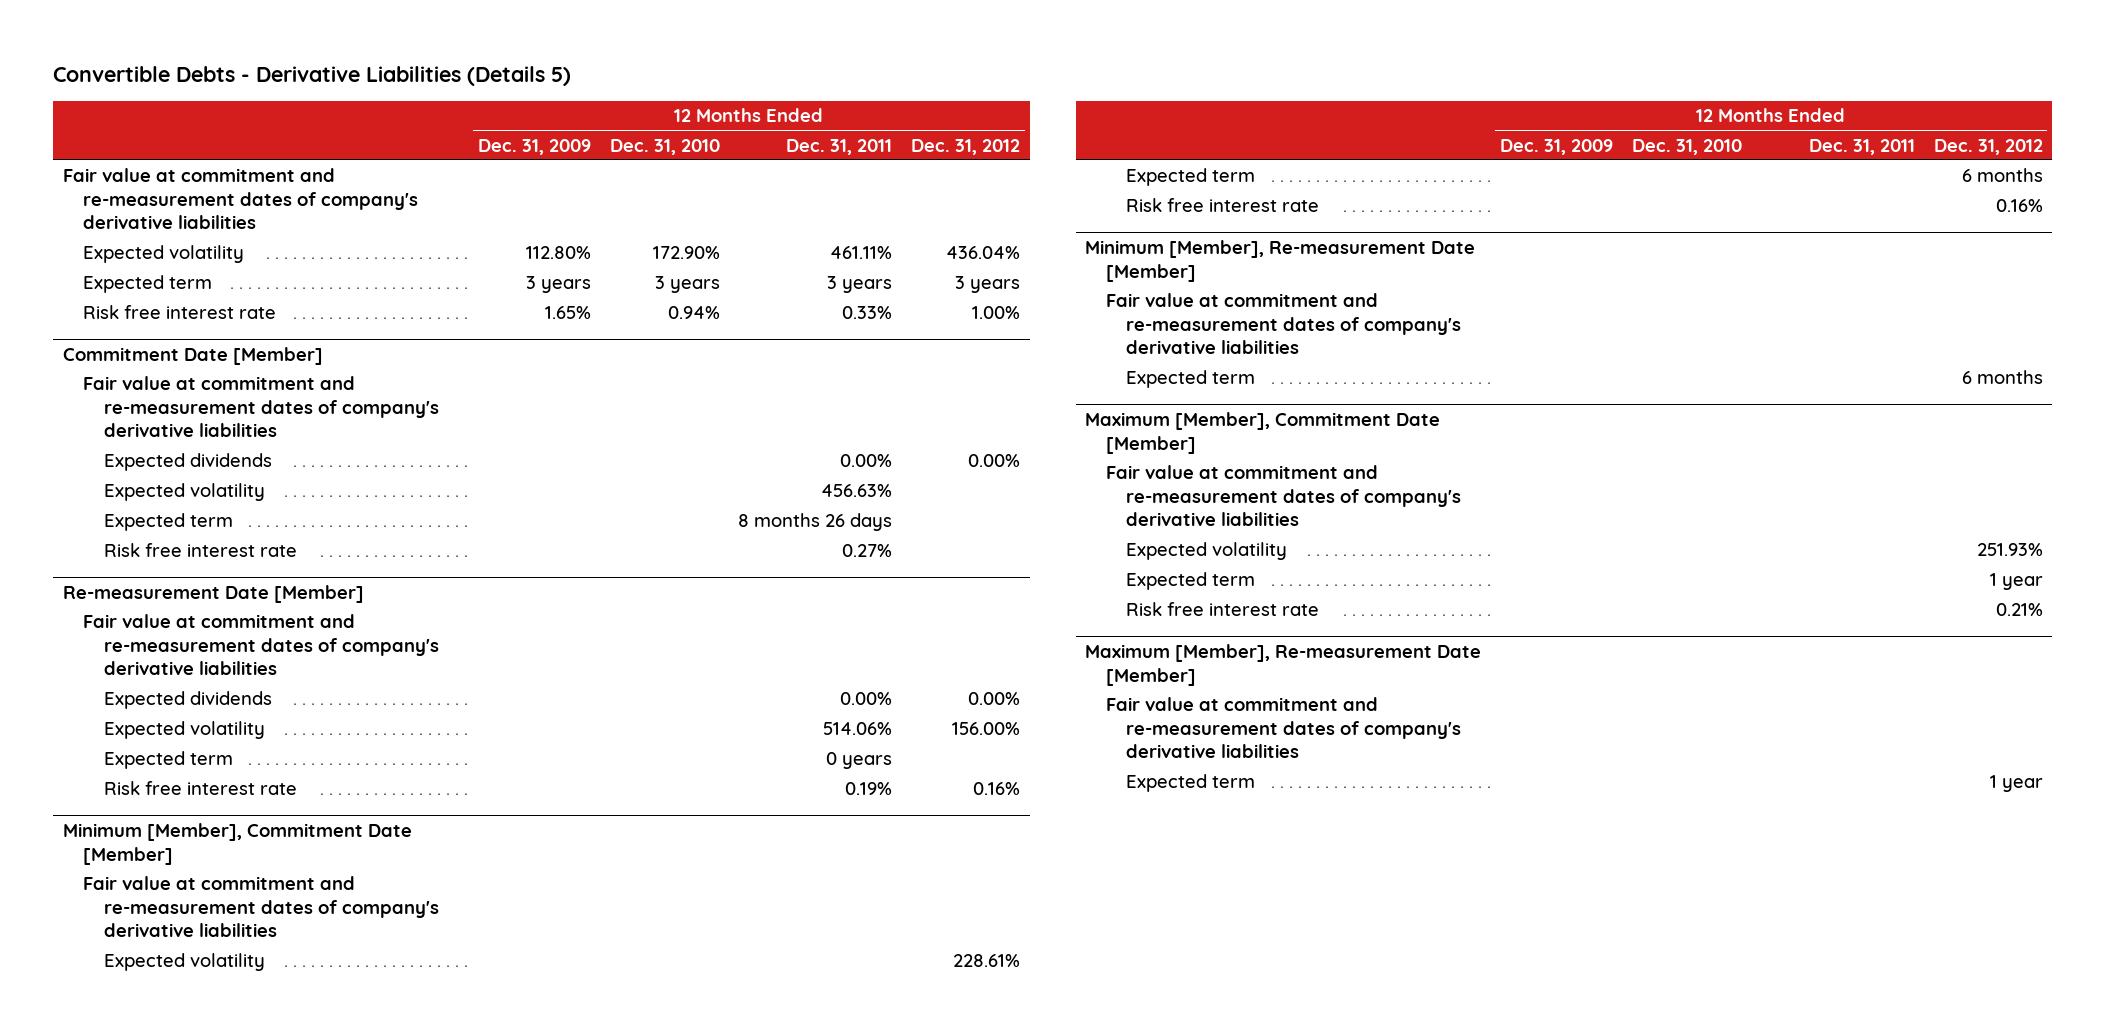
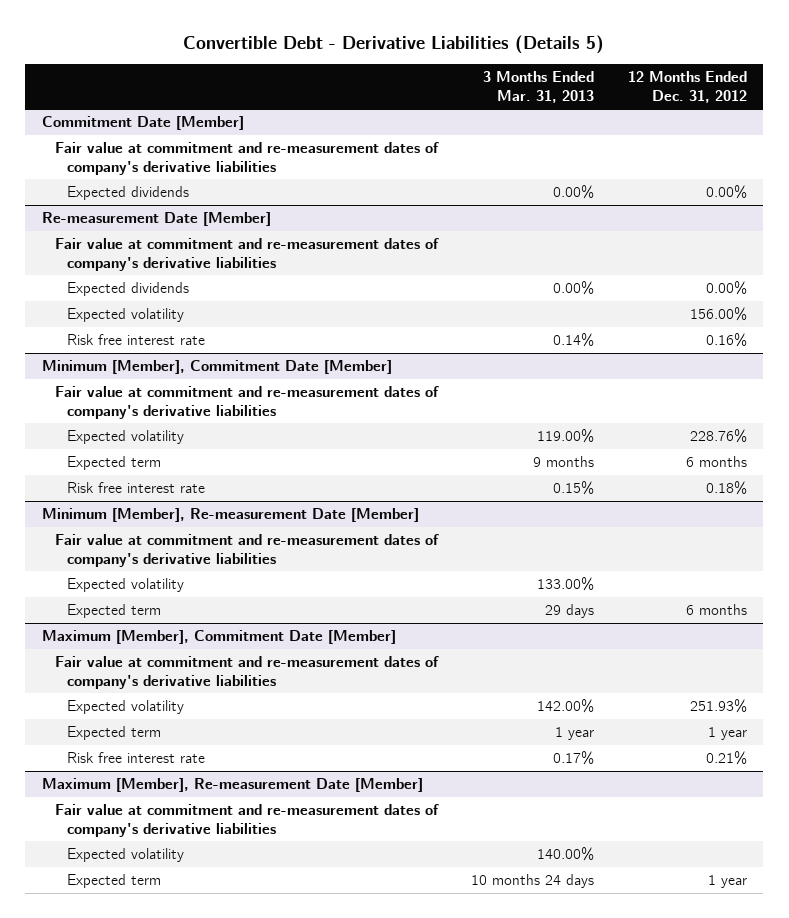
- Convertible Debts - Derivative Liabilities (Details 5)
+ Convertible Debt - Derivative Liabilities (Details 5)
- | 12 Months Ended Dec. 31, 2009 | 12 Months Ended Dec. 31, 2010 | 12 Months Ended Dec. 31, 2011 | 12 Months Ended Dec. 31, 2012
+ | 3 Months Ended Mar. 31, 2013 | 12 Months Ended Dec. 31, 2012
- Fair value at commitment and re-measurement dates of company's derivative liabilities
- Expected volatility | 112.80% | 172.90% | 461.11% | 436.04%
- Expected term | 3 years | 3 years | 3 years | 3 years
- Risk free interest rate | 1.65% | 0.94% | 0.33% | 1.00%
@ Commitment Date [Member]
- Expected volatility | | | 456.63% |
- Expected term | | | 8 months 26 days |
- Risk free interest rate | | | 0.27% |
@ Re-measurement Date [Member]
- Expected term | | | 0 years |
@ Minimum [Member], Commitment Date [Member]
- Expected volatility | | | | 228.61%
+ Expected volatility | 119.00% | 228.76%
- Risk free interest rate | | | | 0.16%
+ Risk free interest rate | 0.15% | 0.18%
@ Minimum [Member], Re-measurement Date [Member]
+ Expected volatility | 133.00% |
@ Maximum [Member], Re-measurement Date [Member]
+ Expected volatility | 140.00% |

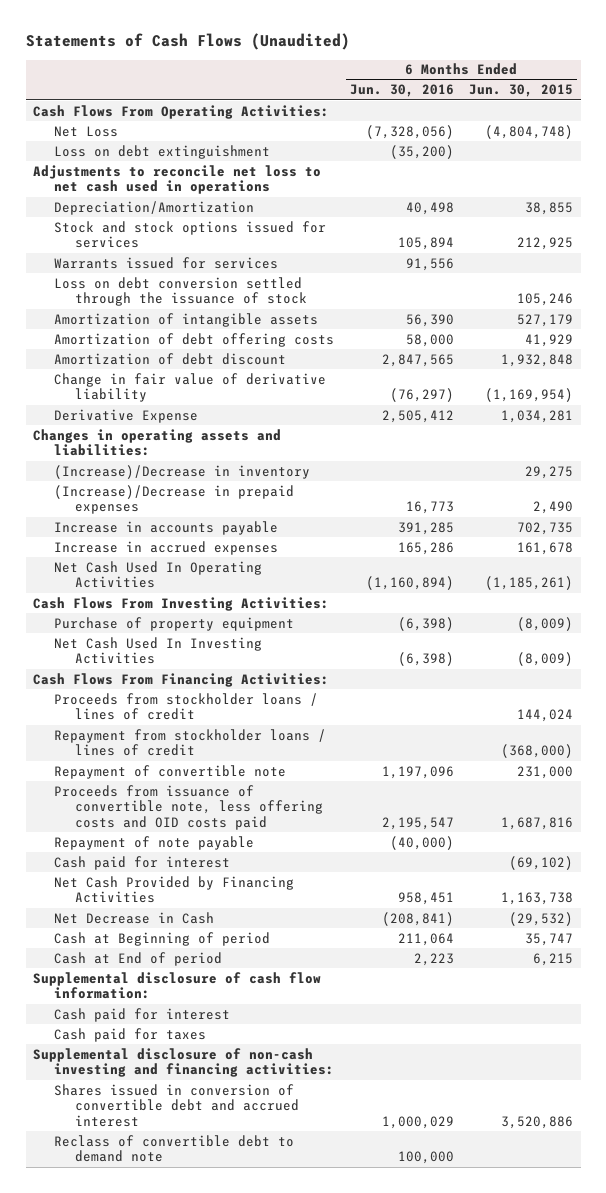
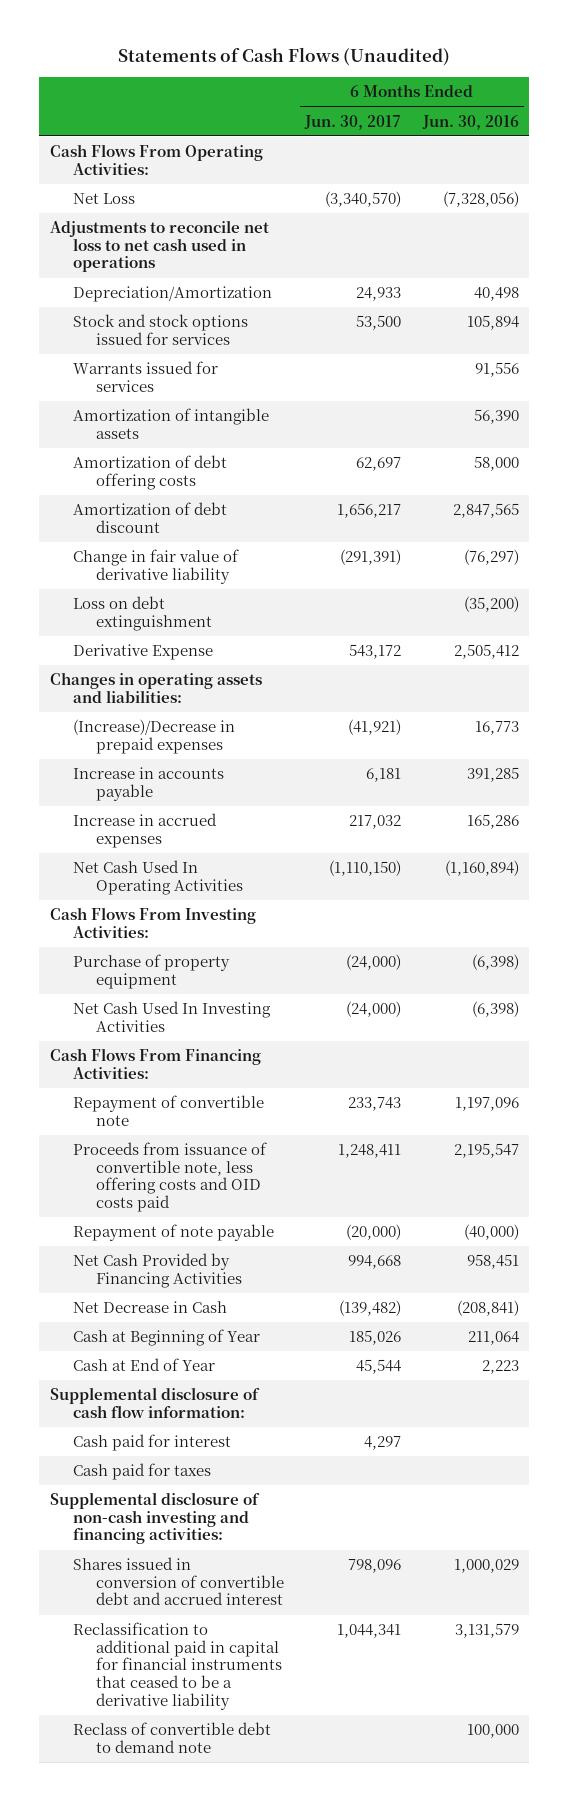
- | 6 Months Ended Jun. 30, 2016 | 6 Months Ended Jun. 30, 2015
+ | 6 Months Ended Jun. 30, 2017 | 6 Months Ended Jun. 30, 2016
- Loss on debt conversion settled through the issuance of stock | | 105,246
moved down: Loss on debt extinguishment | | (35,200)
- (Increase)/Decrease in inventory | | 29,275
- Proceeds from stockholder loans / lines of credit | | 144,024
- Repayment from stockholder loans / lines of credit | | (368,000)
- Cash paid for interest | | (69,102)
- Cash at Beginning of period | 211,064 | 35,747
- Cash at End of period | 2,223 | 6,215
+ Cash at Beginning of Year | 185,026 | 211,064
+ Cash at End of Year | 45,544 | 2,223
+ Reclassification to additional paid in capital for financial instruments that ceased to be a derivative liability | 1,044,341 | 3,131,579

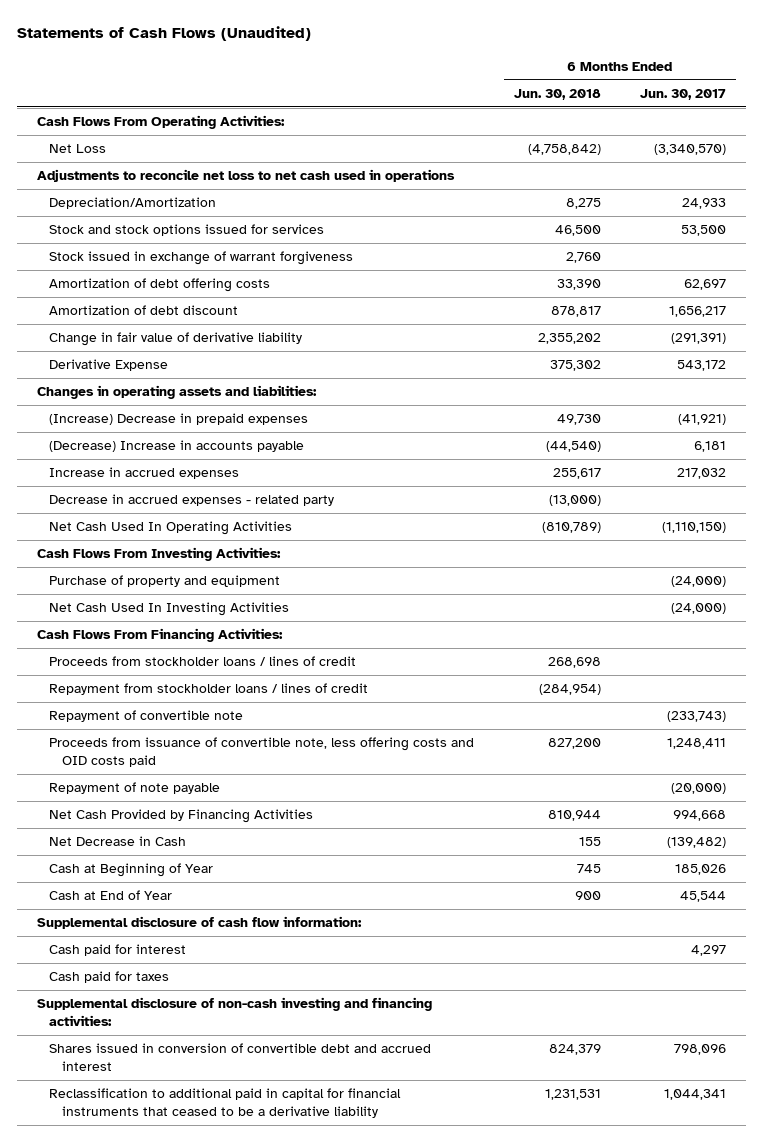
- | 6 Months Ended Jun. 30, 2017 | 6 Months Ended Jun. 30, 2016
+ | 6 Months Ended Jun. 30, 2018 | 6 Months Ended Jun. 30, 2017
- Warrants issued for services | | 91,556
- Amortization of intangible assets | | 56,390
+ Stock issued in exchange of warrant forgiveness | 2,760 |
- Loss on debt extinguishment | | (35,200)
- (Increase)/Decrease in prepaid expenses | (41,921) | 16,773
- Increase in accounts payable | 6,181 | 391,285
+ (Increase) Decrease in prepaid expenses | 49,730 | (41,921)
+ (Decrease) Increase in accounts payable | (44,540) | 6,181
+ Decrease in accrued expenses - related party | (13,000) |
- Purchase of property equipment | (24,000) | (6,398)
+ Purchase of property and equipment | | (24,000)
- Repayment of convertible note | 233,743 | 1,197,096
+ Proceeds from stockholder loans / lines of credit | 268,698 |
+ Repayment from stockholder loans / lines of credit | (284,954) |
+ Repayment of convertible note | | (233,743)
- Reclass of convertible debt to demand note | | 100,000

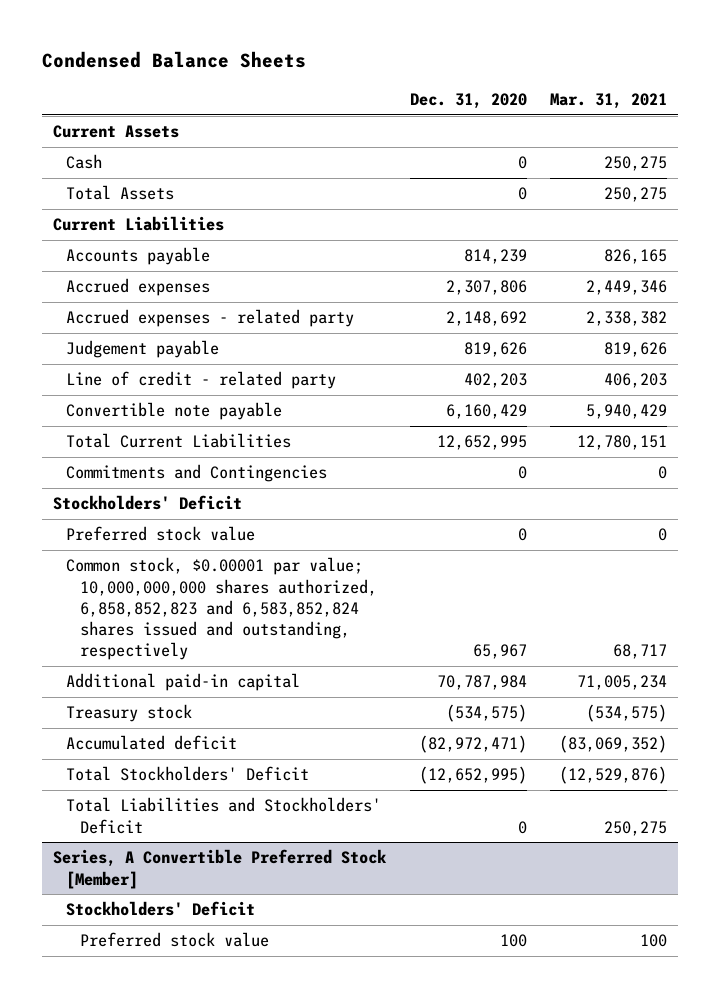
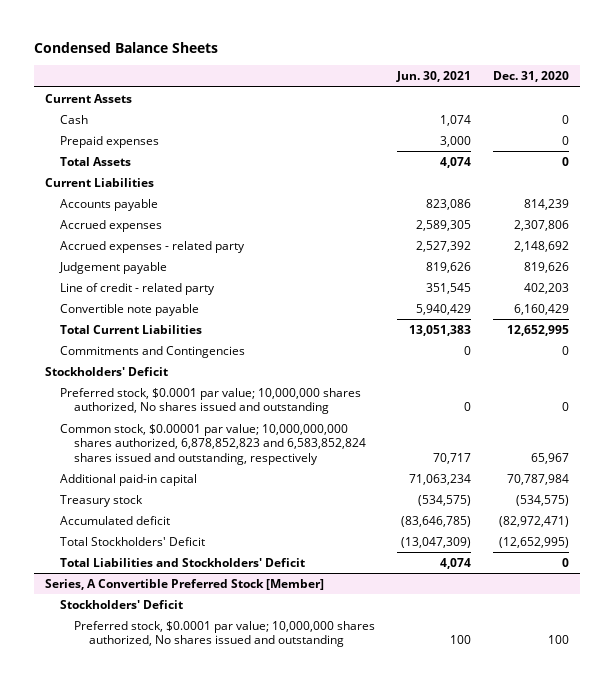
- | Dec. 31, 2020 | Mar. 31, 2021
+ | Jun. 30, 2021 | Dec. 31, 2020
+ Prepaid expenses | 3,000 | 0
- Preferred stock value | 0 | 0
- Common stock, $0.00001 par value; 10,000,000,000 shares authorized, 6,858,852,823 and 6,583,852,824 shares issued and outstanding, respectively | 65,967 | 68,717
+ Preferred stock, $0.0001 par value; 10,000,000 shares authorized, No shares issued and outstanding | 0 | 0
+ Common stock, $0.00001 par value; 10,000,000,000 shares authorized, 6,878,852,823 and 6,583,852,824 shares issued and outstanding, respectively | 70,717 | 65,967
@ Series, A Convertible Preferred Stock [Member]
- Preferred stock value | 100 | 100
+ Preferred stock, $0.0001 par value; 10,000,000 shares authorized, No shares issued and outstanding | 100 | 100

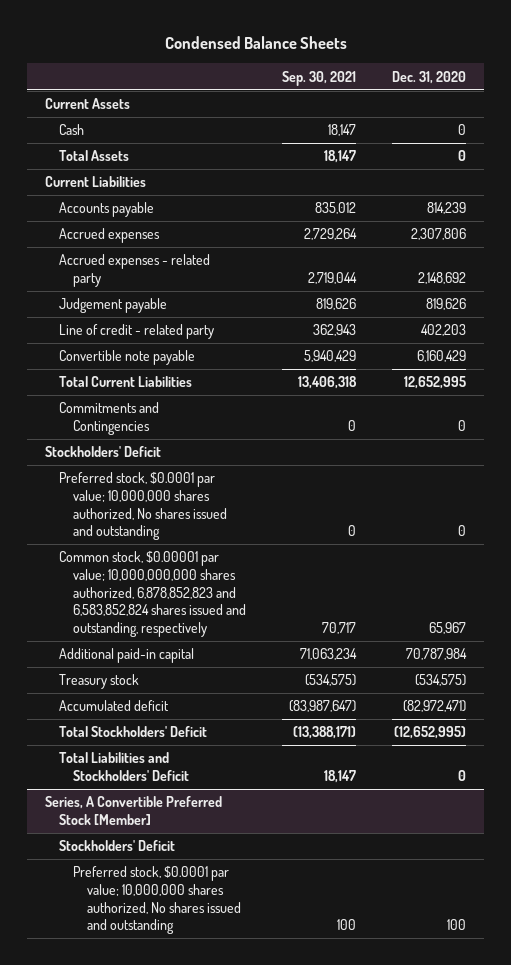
- | Jun. 30, 2021 | Dec. 31, 2020
+ | Sep. 30, 2021 | Dec. 31, 2020
- Prepaid expenses | 3,000 | 0

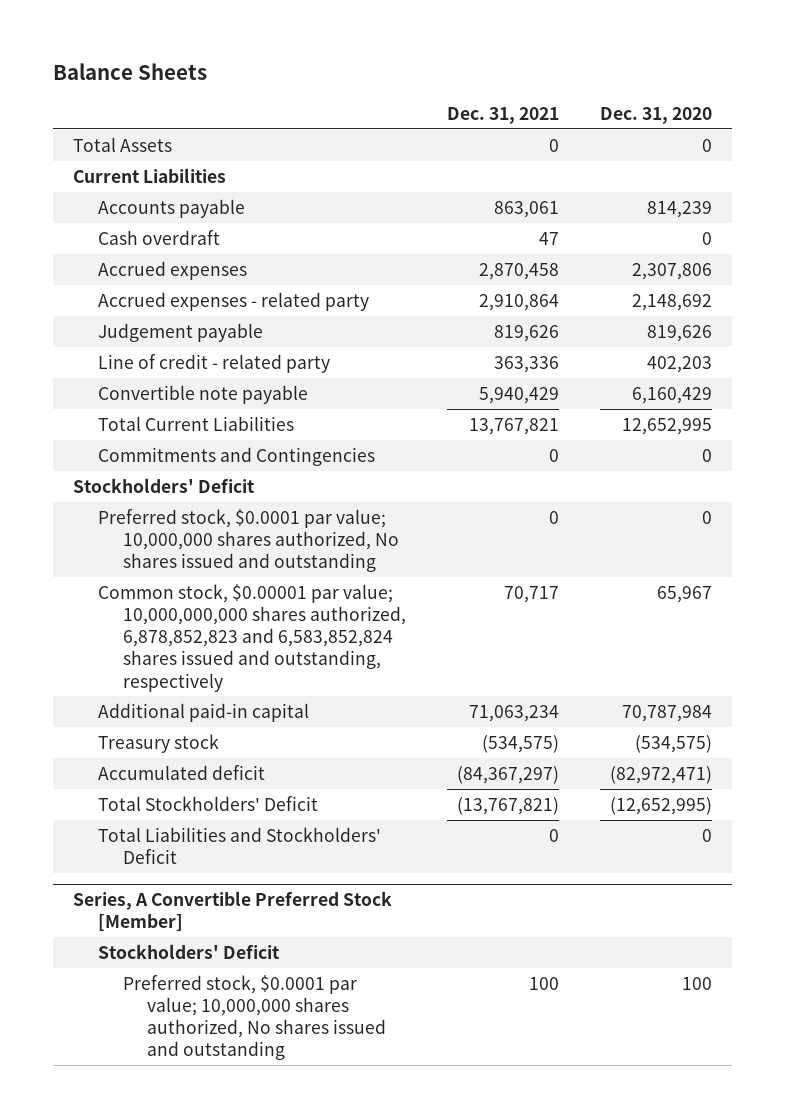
- Condensed Balance Sheets
+ Balance Sheets
- | Sep. 30, 2021 | Dec. 31, 2020
+ | Dec. 31, 2021 | Dec. 31, 2020
- Current Assets
- Cash | 18,147 | 0
+ Cash overdraft | 47 | 0

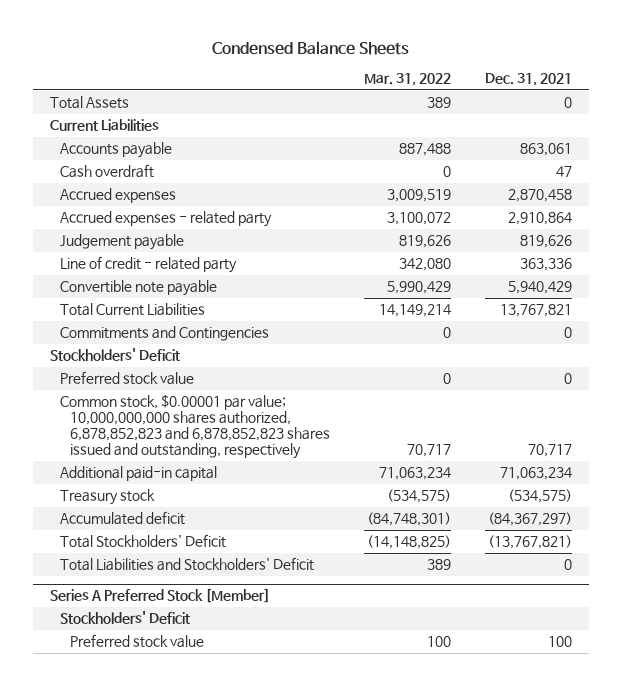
- Balance Sheets
+ Condensed Balance Sheets
- | Dec. 31, 2021 | Dec. 31, 2020
+ | Mar. 31, 2022 | Dec. 31, 2021
- Preferred stock, $0.0001 par value; 10,000,000 shares authorized, No shares issued and outstanding | 0 | 0
- Common stock, $0.00001 par value; 10,000,000,000 shares authorized, 6,878,852,823 and 6,583,852,824 shares issued and outstanding, respectively | 70,717 | 65,967
+ Preferred stock value | 0 | 0
+ Common stock, $0.00001 par value; 10,000,000,000 shares authorized, 6,878,852,823 and 6,878,852,823 shares issued and outstanding, respectively | 70,717 | 70,717
- Series, A Convertible Preferred Stock [Member]
+ Series A Preferred Stock [Member]
- Preferred stock, $0.0001 par value; 10,000,000 shares authorized, No shares issued and outstanding | 100 | 100
+ Preferred stock value | 100 | 100

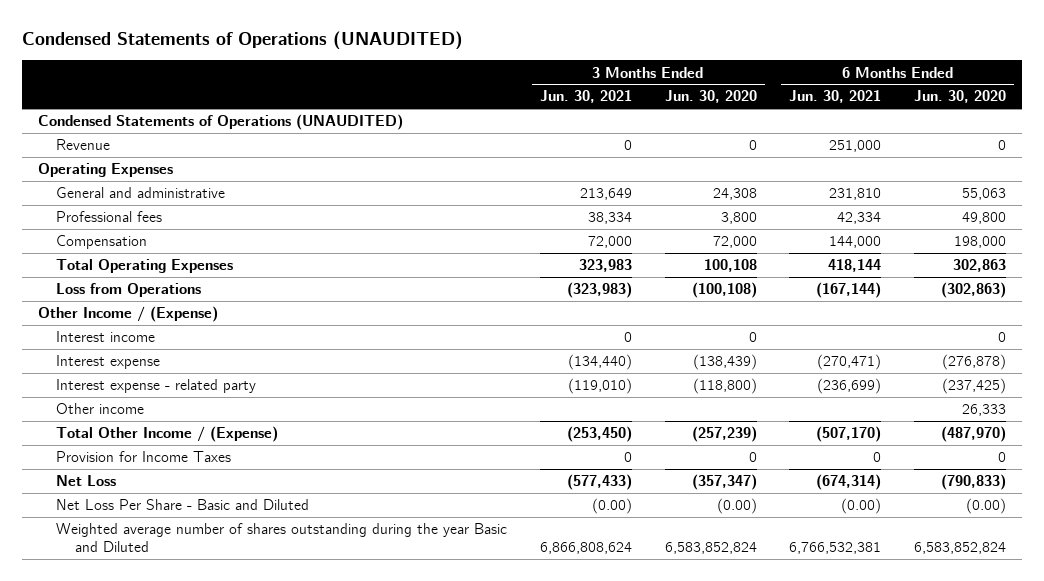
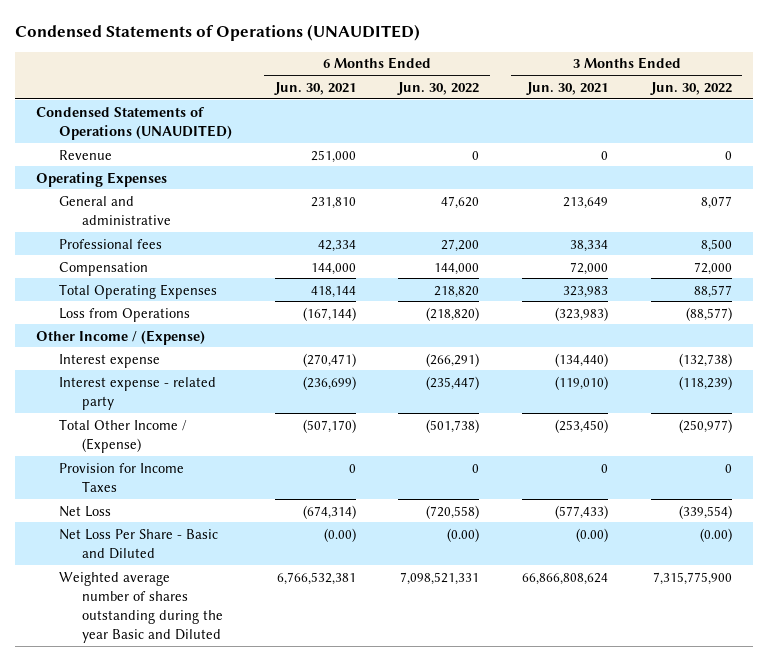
- | 3 Months Ended Jun. 30, 2021 | 3 Months Ended Jun. 30, 2020 | 6 Months Ended Jun. 30, 2021 | 6 Months Ended Jun. 30, 2020
+ | 6 Months Ended Jun. 30, 2021 | 6 Months Ended Jun. 30, 2022 | 3 Months Ended Jun. 30, 2021 | 3 Months Ended Jun. 30, 2022
- Interest income | 0 | 0 | | 0
- Other income | | | | 26,333
- Weighted average number of shares outstanding during the year Basic and Diluted | 6,866,808,624 | 6,583,852,824 | 6,766,532,381 | 6,583,852,824
+ Weighted average number of shares outstanding during the year Basic and Diluted | 6,766,532,381 | 7,098,521,331 | 66,866,808,624 | 7,315,775,900

